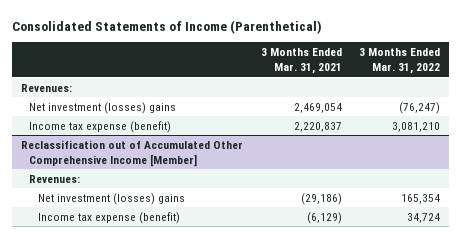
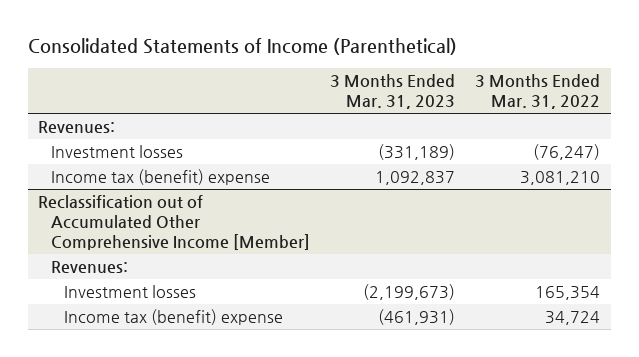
- | 3 Months Ended Mar. 31, 2021 | 3 Months Ended Mar. 31, 2022
+ | 3 Months Ended Mar. 31, 2023 | 3 Months Ended Mar. 31, 2022
- Net investment (losses) gains | 2,469,054 | (76,247)
- Income tax expense (benefit) | 2,220,837 | 3,081,210
+ Investment losses | (331,189) | (76,247)
+ Income tax (benefit) expense | 1,092,837 | 3,081,210
@ Reclassification out of Accumulated Other Comprehensive Income [Member]
- Net investment (losses) gains | (29,186) | 165,354
- Income tax expense (benefit) | (6,129) | 34,724
+ Investment losses | (2,199,673) | 165,354
+ Income tax (benefit) expense | (461,931) | 34,724

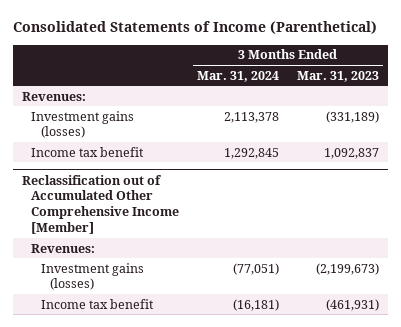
- | 3 Months Ended Mar. 31, 2023 | 3 Months Ended Mar. 31, 2022
+ | 3 Months Ended Mar. 31, 2024 | 3 Months Ended Mar. 31, 2023
- Investment losses | (331,189) | (76,247)
- Income tax (benefit) expense | 1,092,837 | 3,081,210
+ Investment gains (losses) | 2,113,378 | (331,189)
+ Income tax benefit | 1,292,845 | 1,092,837
@ Reclassification out of Accumulated Other Comprehensive Income [Member]
- Investment losses | (2,199,673) | 165,354
- Income tax (benefit) expense | (461,931) | 34,724
+ Investment gains (losses) | (77,051) | (2,199,673)
+ Income tax benefit | (16,181) | (461,931)

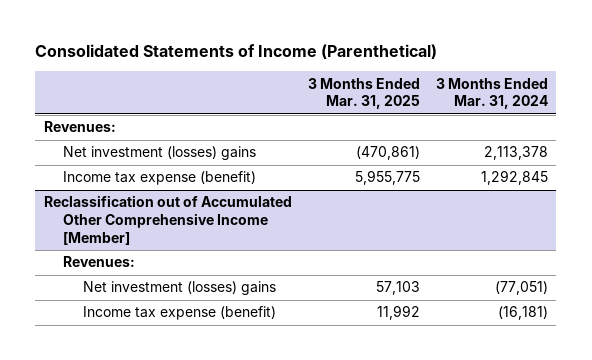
- | 3 Months Ended Mar. 31, 2024 | 3 Months Ended Mar. 31, 2023
+ | 3 Months Ended Mar. 31, 2025 | 3 Months Ended Mar. 31, 2024
- Investment gains (losses) | 2,113,378 | (331,189)
- Income tax benefit | 1,292,845 | 1,092,837
+ Net investment (losses) gains | (470,861) | 2,113,378
+ Income tax expense (benefit) | 5,955,775 | 1,292,845
@ Reclassification out of Accumulated Other Comprehensive Income [Member]
- Investment gains (losses) | (77,051) | (2,199,673)
- Income tax benefit | (16,181) | (461,931)
+ Net investment (losses) gains | 57,103 | (77,051)
+ Income tax expense (benefit) | 11,992 | (16,181)

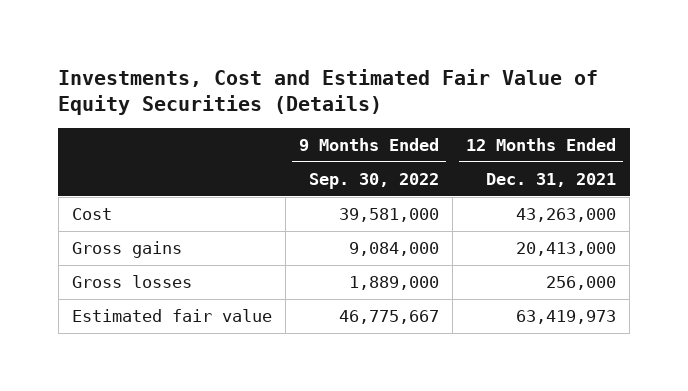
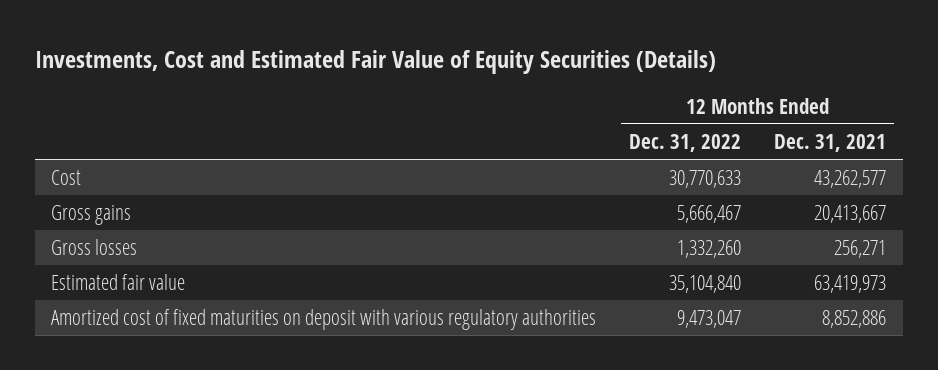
- | 9 Months Ended Sep. 30, 2022 | 12 Months Ended Dec. 31, 2021
+ | 12 Months Ended Dec. 31, 2022 | 12 Months Ended Dec. 31, 2021
- Cost | 39,581,000 | 43,263,000
- Gross gains | 9,084,000 | 20,413,000
- Gross losses | 1,889,000 | 256,000
+ Cost | 30,770,633 | 43,262,577
+ Gross gains | 5,666,467 | 20,413,667
+ Gross losses | 1,332,260 | 256,271
+ Amortized cost of fixed maturities on deposit with various regulatory authorities | 9,473,047 | 8,852,886

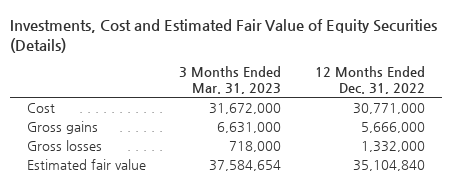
- | 12 Months Ended Dec. 31, 2022 | 12 Months Ended Dec. 31, 2021
+ | 3 Months Ended Mar. 31, 2023 | 12 Months Ended Dec. 31, 2022
- Cost | 30,770,633 | 43,262,577
- Gross gains | 5,666,467 | 20,413,667
- Gross losses | 1,332,260 | 256,271
+ Cost | 31,672,000 | 30,771,000
+ Gross gains | 6,631,000 | 5,666,000
+ Gross losses | 718,000 | 1,332,000
- Amortized cost of fixed maturities on deposit with various regulatory authorities | 9,473,047 | 8,852,886

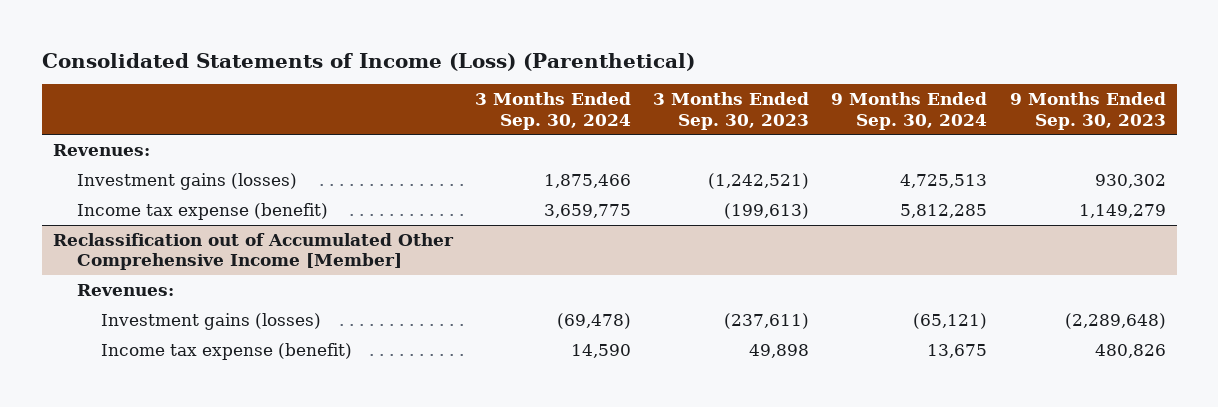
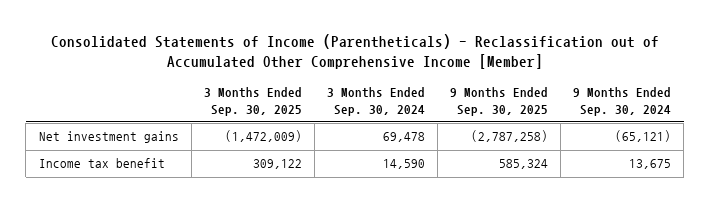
- Consolidated Statements of Income (Loss) (Parenthetical)
+ Consolidated Statements of Income (Parentheticals) - Reclassification out of Accumulated Other Comprehensive Income [Member]
- | 3 Months Ended Sep. 30, 2024 | 3 Months Ended Sep. 30, 2023 | 9 Months Ended Sep. 30, 2024 | 9 Months Ended Sep. 30, 2023
+ | 3 Months Ended Sep. 30, 2025 | 3 Months Ended Sep. 30, 2024 | 9 Months Ended Sep. 30, 2025 | 9 Months Ended Sep. 30, 2024
- Revenues:
- Investment gains (losses) | 1,875,466 | (1,242,521) | 4,725,513 | 930,302
- Income tax expense (benefit) | 3,659,775 | (199,613) | 5,812,285 | 1,149,279
- Reclassification out of Accumulated Other Comprehensive Income [Member]
- Revenues:
- Investment gains (losses) | (69,478) | (237,611) | (65,121) | (2,289,648)
- Income tax expense (benefit) | 14,590 | 49,898 | 13,675 | 480,826
+ Net investment gains | (1,472,009) | 69,478 | (2,787,258) | (65,121)
+ Income tax benefit | 309,122 | 14,590 | 585,324 | 13,675

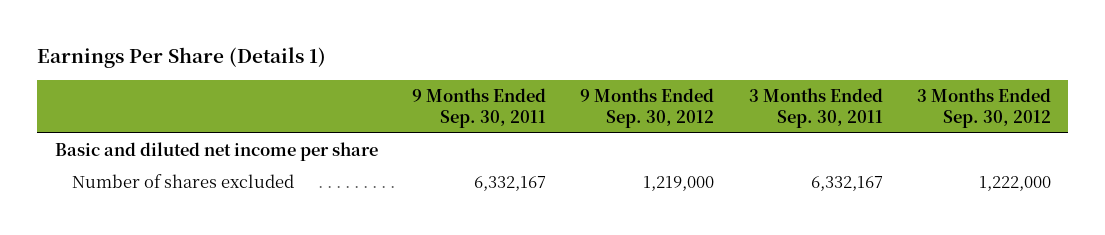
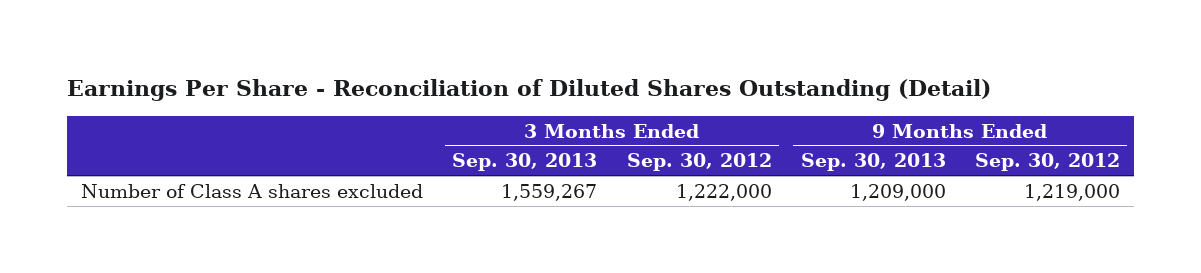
- Earnings Per Share (Details 1)
+ Earnings Per Share - Reconciliation of Diluted Shares Outstanding (Detail)
- | 9 Months Ended Sep. 30, 2011 | 9 Months Ended Sep. 30, 2012 | 3 Months Ended Sep. 30, 2011 | 3 Months Ended Sep. 30, 2012
+ | 3 Months Ended Sep. 30, 2013 | 3 Months Ended Sep. 30, 2012 | 9 Months Ended Sep. 30, 2013 | 9 Months Ended Sep. 30, 2012
- Basic and diluted net income per share
- Number of shares excluded | 6,332,167 | 1,219,000 | 6,332,167 | 1,222,000
+ Number of Class A shares excluded | 1,559,267 | 1,222,000 | 1,209,000 | 1,219,000

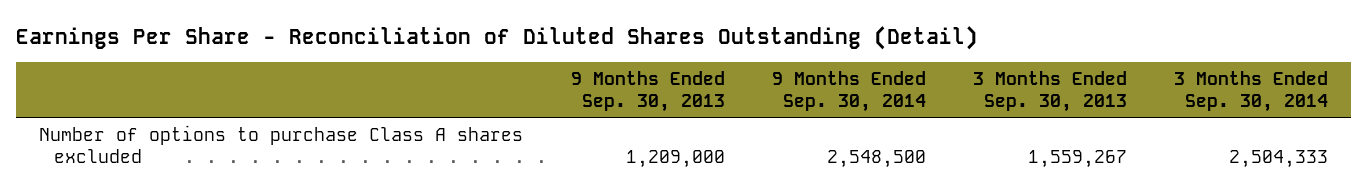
- | 3 Months Ended Sep. 30, 2013 | 3 Months Ended Sep. 30, 2012 | 9 Months Ended Sep. 30, 2013 | 9 Months Ended Sep. 30, 2012
+ | 9 Months Ended Sep. 30, 2013 | 9 Months Ended Sep. 30, 2014 | 3 Months Ended Sep. 30, 2013 | 3 Months Ended Sep. 30, 2014
- Number of Class A shares excluded | 1,559,267 | 1,222,000 | 1,209,000 | 1,219,000
+ Number of options to purchase Class A shares excluded | 1,209,000 | 2,548,500 | 1,559,267 | 2,504,333

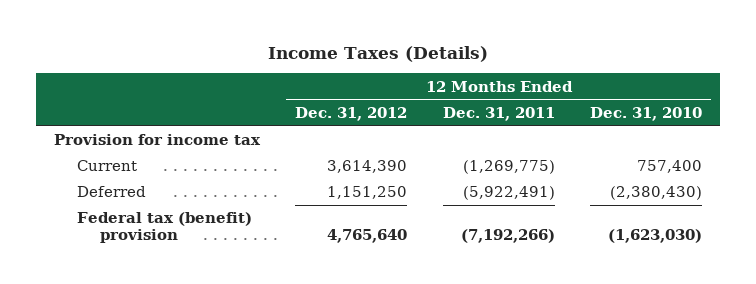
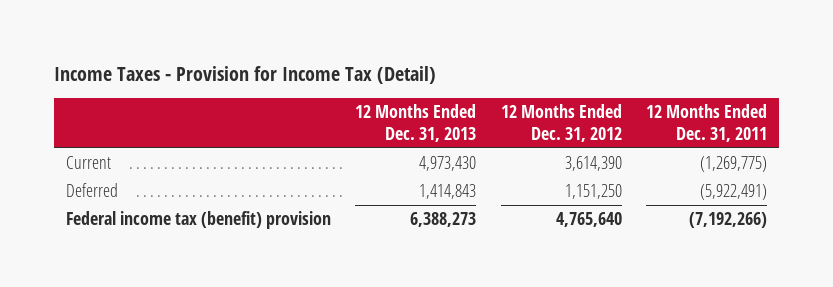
- Income Taxes (Details)
+ Income Taxes - Provision for Income Tax (Detail)
- | 12 Months Ended Dec. 31, 2012 | 12 Months Ended Dec. 31, 2011 | 12 Months Ended Dec. 31, 2010
+ | 12 Months Ended Dec. 31, 2013 | 12 Months Ended Dec. 31, 2012 | 12 Months Ended Dec. 31, 2011
- Provision for income tax
- Federal tax (benefit) provision | 4,765,640 | (7,192,266) | (1,623,030)
+ Federal income tax (benefit) provision | 6,388,273 | 4,765,640 | (7,192,266)

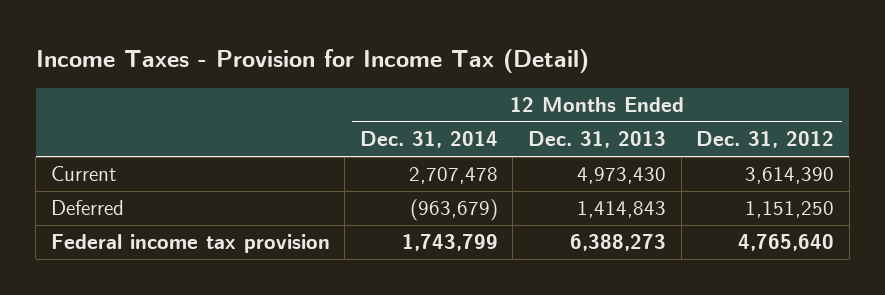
- | 12 Months Ended Dec. 31, 2013 | 12 Months Ended Dec. 31, 2012 | 12 Months Ended Dec. 31, 2011
+ | 12 Months Ended Dec. 31, 2014 | 12 Months Ended Dec. 31, 2013 | 12 Months Ended Dec. 31, 2012
- Federal income tax (benefit) provision | 6,388,273 | 4,765,640 | (7,192,266)
+ Federal income tax provision | 1,743,799 | 6,388,273 | 4,765,640

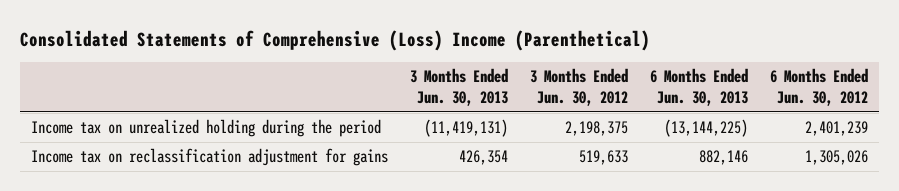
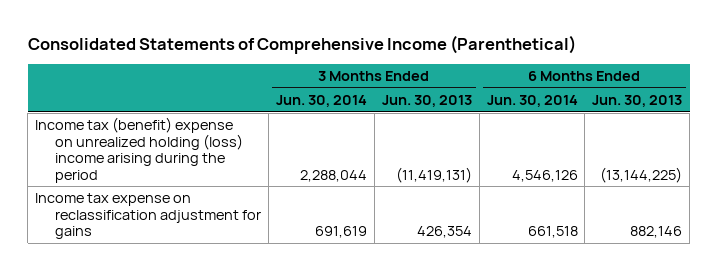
- Consolidated Statements of Comprehensive (Loss) Income (Parenthetical)
+ Consolidated Statements of Comprehensive Income (Parenthetical)
- | 3 Months Ended Jun. 30, 2013 | 3 Months Ended Jun. 30, 2012 | 6 Months Ended Jun. 30, 2013 | 6 Months Ended Jun. 30, 2012
+ | 3 Months Ended Jun. 30, 2014 | 3 Months Ended Jun. 30, 2013 | 6 Months Ended Jun. 30, 2014 | 6 Months Ended Jun. 30, 2013
- Income tax on unrealized holding during the period | (11,419,131) | 2,198,375 | (13,144,225) | 2,401,239
- Income tax on reclassification adjustment for gains | 426,354 | 519,633 | 882,146 | 1,305,026
+ Income tax (benefit) expense on unrealized holding (loss) income arising during the period | 2,288,044 | (11,419,131) | 4,546,126 | (13,144,225)
+ Income tax expense on reclassification adjustment for gains | 691,619 | 426,354 | 661,518 | 882,146

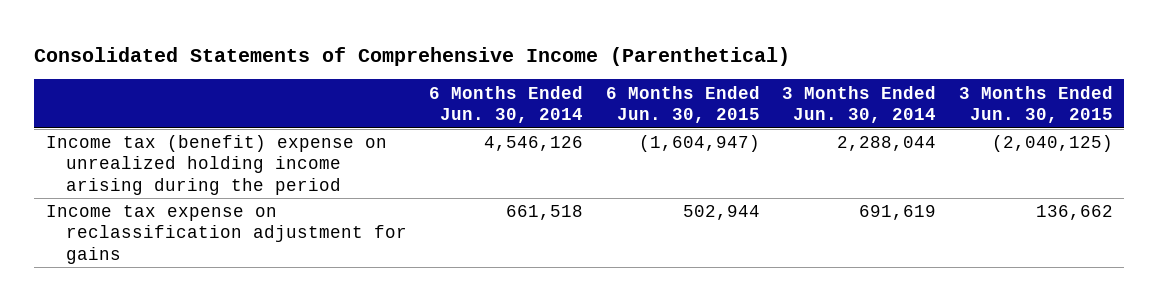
- | 3 Months Ended Jun. 30, 2014 | 3 Months Ended Jun. 30, 2013 | 6 Months Ended Jun. 30, 2014 | 6 Months Ended Jun. 30, 2013
+ | 6 Months Ended Jun. 30, 2014 | 6 Months Ended Jun. 30, 2015 | 3 Months Ended Jun. 30, 2014 | 3 Months Ended Jun. 30, 2015
- Income tax (benefit) expense on unrealized holding (loss) income arising during the period | 2,288,044 | (11,419,131) | 4,546,126 | (13,144,225)
+ Income tax (benefit) expense on unrealized holding income arising during the period | 4,546,126 | (1,604,947) | 2,288,044 | (2,040,125)

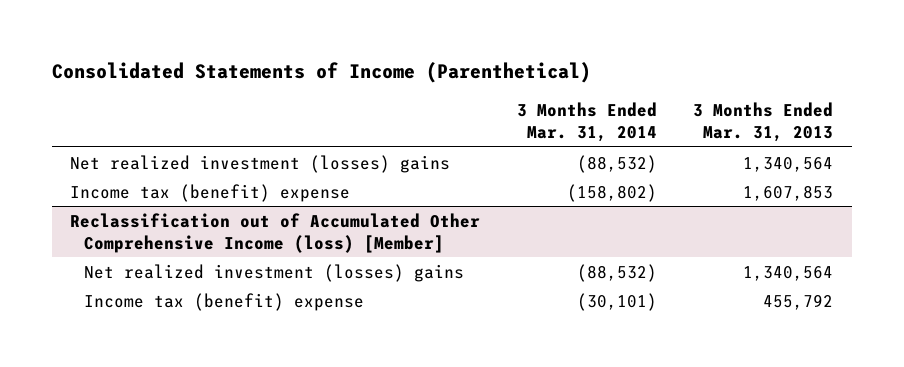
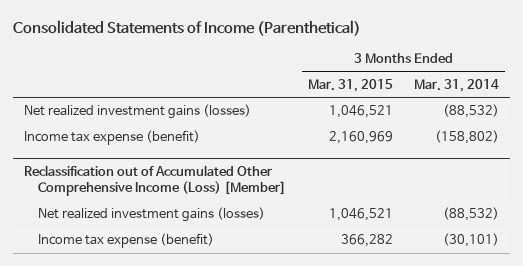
- | 3 Months Ended Mar. 31, 2014 | 3 Months Ended Mar. 31, 2013
+ | 3 Months Ended Mar. 31, 2015 | 3 Months Ended Mar. 31, 2014
- Net realized investment (losses) gains | (88,532) | 1,340,564
- Income tax (benefit) expense | (158,802) | 1,607,853
- Reclassification out of Accumulated Other Comprehensive Income (loss) [Member]
- Net realized investment (losses) gains | (88,532) | 1,340,564
- Income tax (benefit) expense | (30,101) | 455,792
+ Net realized investment gains (losses) | 1,046,521 | (88,532)
+ Income tax expense (benefit) | 2,160,969 | (158,802)
+ Reclassification out of Accumulated Other Comprehensive Income (Loss) [Member]
+ Net realized investment gains (losses) | 1,046,521 | (88,532)
+ Income tax expense (benefit) | 366,282 | (30,101)

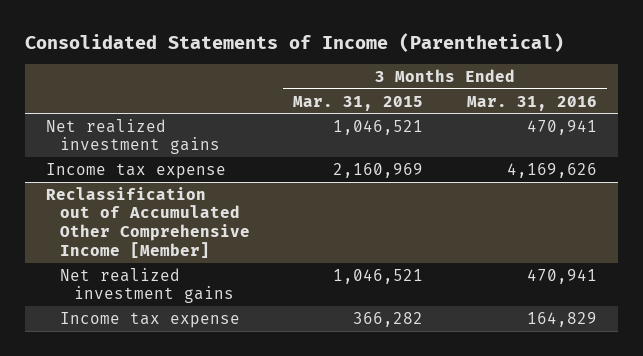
- | 3 Months Ended Mar. 31, 2015 | 3 Months Ended Mar. 31, 2014
+ | 3 Months Ended Mar. 31, 2015 | 3 Months Ended Mar. 31, 2016
- Net realized investment gains (losses) | 1,046,521 | (88,532)
- Income tax expense (benefit) | 2,160,969 | (158,802)
- Reclassification out of Accumulated Other Comprehensive Income (Loss) [Member]
- Net realized investment gains (losses) | 1,046,521 | (88,532)
- Income tax expense (benefit) | 366,282 | (30,101)
+ Net realized investment gains | 1,046,521 | 470,941
+ Income tax expense | 2,160,969 | 4,169,626
+ Reclassification out of Accumulated Other Comprehensive Income [Member]
+ Net realized investment gains | 1,046,521 | 470,941
+ Income tax expense | 366,282 | 164,829

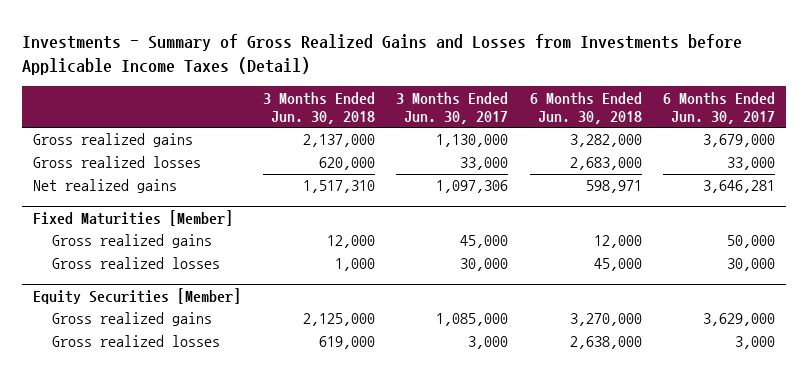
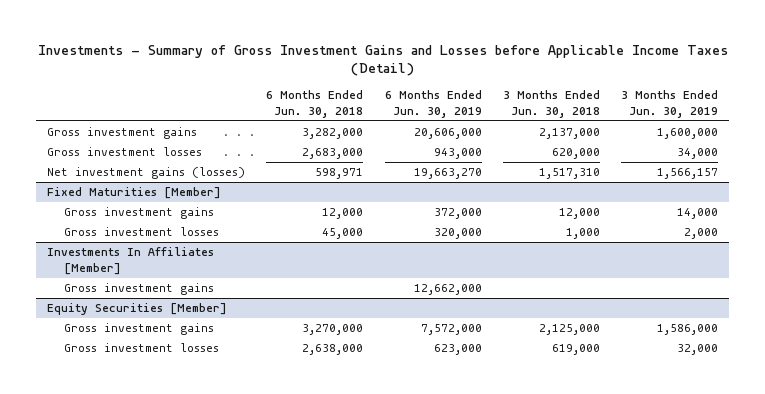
- Investments - Summary of Gross Realized Gains and Losses from Investments before Applicable Income Taxes (Detail)
+ Investments - Summary of Gross Investment Gains and Losses before Applicable Income Taxes (Detail)
- | 3 Months Ended Jun. 30, 2018 | 3 Months Ended Jun. 30, 2017 | 6 Months Ended Jun. 30, 2018 | 6 Months Ended Jun. 30, 2017
+ | 6 Months Ended Jun. 30, 2018 | 6 Months Ended Jun. 30, 2019 | 3 Months Ended Jun. 30, 2018 | 3 Months Ended Jun. 30, 2019
- Gross realized gains | 2,137,000 | 1,130,000 | 3,282,000 | 3,679,000
- Gross realized losses | 620,000 | 33,000 | 2,683,000 | 33,000
- Net realized gains | 1,517,310 | 1,097,306 | 598,971 | 3,646,281
+ Gross investment gains | 3,282,000 | 20,606,000 | 2,137,000 | 1,600,000
+ Gross investment losses | 2,683,000 | 943,000 | 620,000 | 34,000
+ Net investment gains (losses) | 598,971 | 19,663,270 | 1,517,310 | 1,566,157
@ Fixed Maturities [Member]
- Gross realized gains | 12,000 | 45,000 | 12,000 | 50,000
- Gross realized losses | 1,000 | 30,000 | 45,000 | 30,000
+ Gross investment gains | 12,000 | 372,000 | 12,000 | 14,000
+ Gross investment losses | 45,000 | 320,000 | 1,000 | 2,000
+ Investments In Affiliates [Member]
+ Gross investment gains | | 12,662,000 | |
@ Equity Securities [Member]
- Gross realized gains | 2,125,000 | 1,085,000 | 3,270,000 | 3,629,000
- Gross realized losses | 619,000 | 3,000 | 2,638,000 | 3,000
+ Gross investment gains | 3,270,000 | 7,572,000 | 2,125,000 | 1,586,000
+ Gross investment losses | 2,638,000 | 623,000 | 619,000 | 32,000

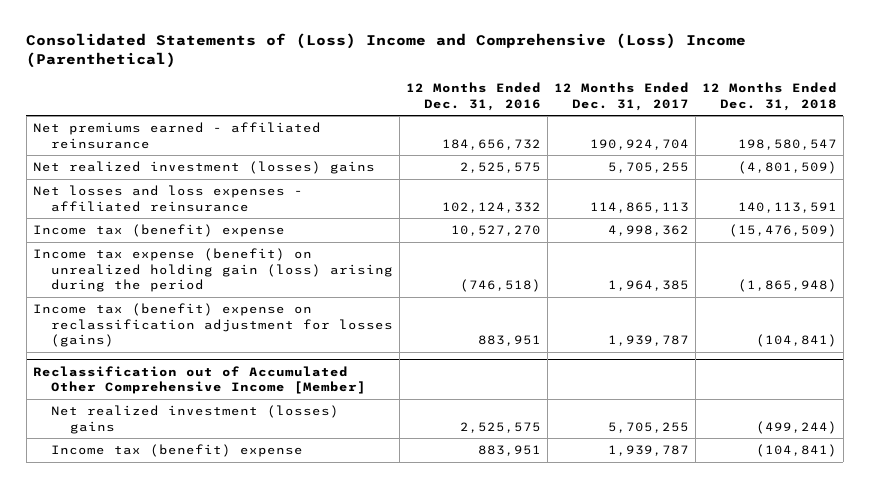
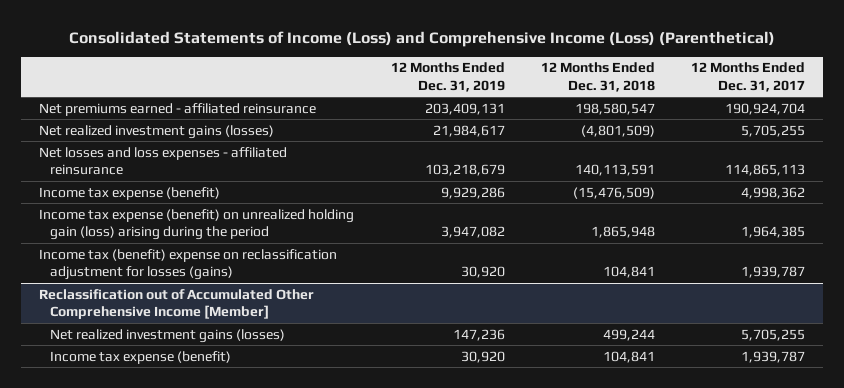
- Consolidated Statements of (Loss) Income and Comprehensive (Loss) Income (Parenthetical)
+ Consolidated Statements of Income (Loss) and Comprehensive Income (Loss) (Parenthetical)
- | 12 Months Ended Dec. 31, 2016 | 12 Months Ended Dec. 31, 2017 | 12 Months Ended Dec. 31, 2018
+ | 12 Months Ended Dec. 31, 2019 | 12 Months Ended Dec. 31, 2018 | 12 Months Ended Dec. 31, 2017
- Net realized investment (losses) gains | 2,525,575 | 5,705,255 | (4,801,509)
+ Net realized investment gains (losses) | 21,984,617 | (4,801,509) | 5,705,255
- Income tax (benefit) expense | 10,527,270 | 4,998,362 | (15,476,509)
- Income tax expense (benefit) on unrealized holding gain (loss) arising during the period | (746,518) | 1,964,385 | (1,865,948)
- Income tax (benefit) expense on reclassification adjustment for losses (gains) | 883,951 | 1,939,787 | (104,841)
+ Income tax expense (benefit) | 9,929,286 | (15,476,509) | 4,998,362
+ Income tax expense (benefit) on unrealized holding gain (loss) arising during the period | 3,947,082 | 1,865,948 | 1,964,385
+ Income tax (benefit) expense on reclassification adjustment for losses (gains) | 30,920 | 104,841 | 1,939,787
@ Reclassification out of Accumulated Other Comprehensive Income [Member]
- Net realized investment (losses) gains | 2,525,575 | 5,705,255 | (499,244)
- Income tax (benefit) expense | 883,951 | 1,939,787 | (104,841)
+ Net realized investment gains (losses) | 147,236 | 499,244 | 5,705,255
+ Income tax expense (benefit) | 30,920 | 104,841 | 1,939,787

